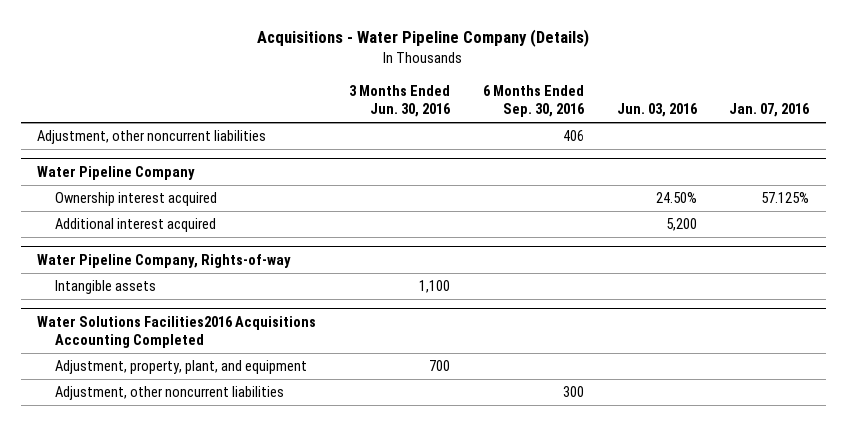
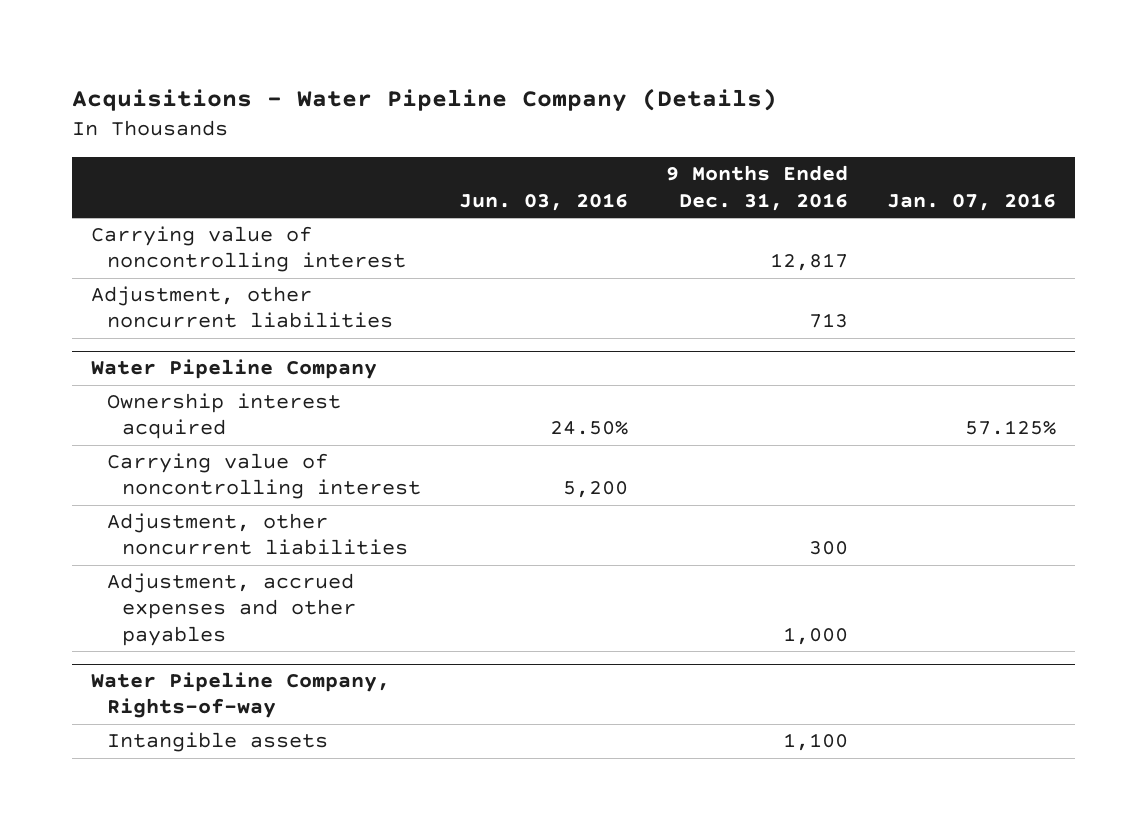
- | 3 Months Ended Jun. 30, 2016 | 6 Months Ended Sep. 30, 2016 | Jun. 03, 2016 | Jan. 07, 2016
+ | Jun. 03, 2016 | 9 Months Ended Dec. 31, 2016 | Jan. 07, 2016
+ Carrying value of noncontrolling interest | | 12,817 |
@ Water Pipeline Company
- Additional interest acquired | | | 5,200 |
+ Carrying value of noncontrolling interest | 5,200 | |
+ Adjustment, other noncurrent liabilities | | 300 |
+ Adjustment, accrued expenses and other payables | | 1,000 |
- Water Solutions Facilities2016 Acquisitions Accounting Completed
- Adjustment, property, plant, and equipment | 700 | | |
- Adjustment, other noncurrent liabilities | | 300 | |

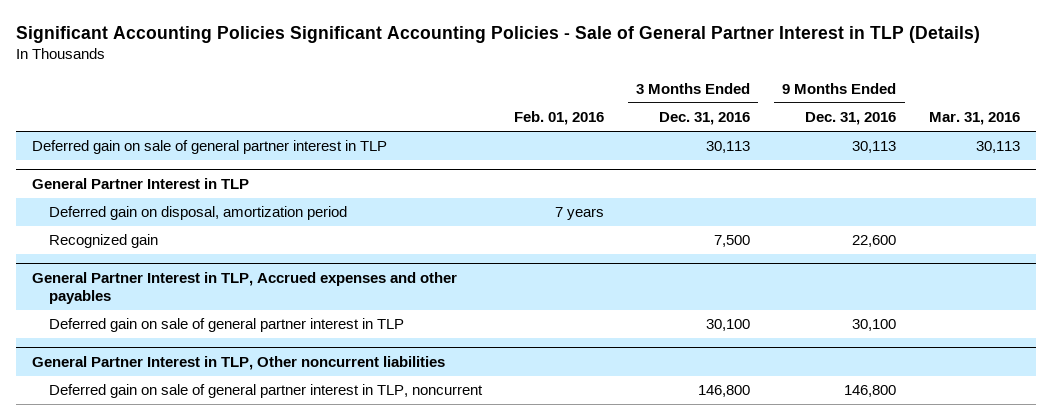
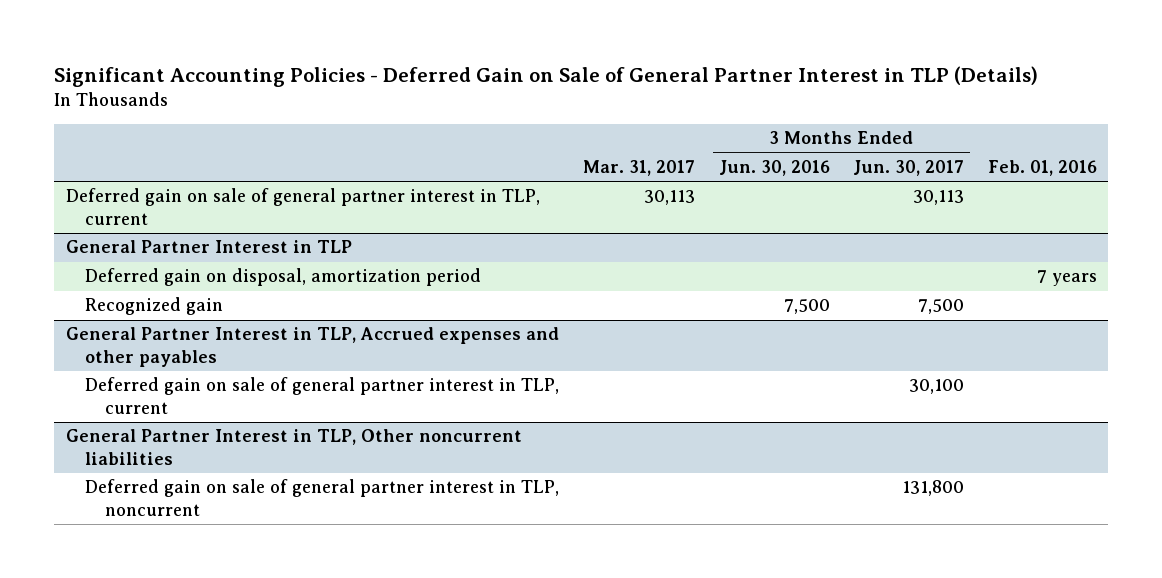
- Significant Accounting Policies Significant Accounting Policies - Sale of General Partner Interest in TLP (Details)
+ Significant Accounting Policies - Deferred Gain on Sale of General Partner Interest in TLP (Details)
- | Feb. 01, 2016 | 3 Months Ended Dec. 31, 2016 | 9 Months Ended Dec. 31, 2016 | Mar. 31, 2016
+ | Mar. 31, 2017 | 3 Months Ended Jun. 30, 2016 | 3 Months Ended Jun. 30, 2017 | Feb. 01, 2016
- Deferred gain on sale of general partner interest in TLP | | 30,113 | 30,113 | 30,113
+ Deferred gain on sale of general partner interest in TLP, current | 30,113 | | 30,113 |
@ General Partner Interest in TLP, Accrued expenses and other payables
- Deferred gain on sale of general partner interest in TLP | | 30,100 | 30,100 |
+ Deferred gain on sale of general partner interest in TLP, current | | | 30,100 |

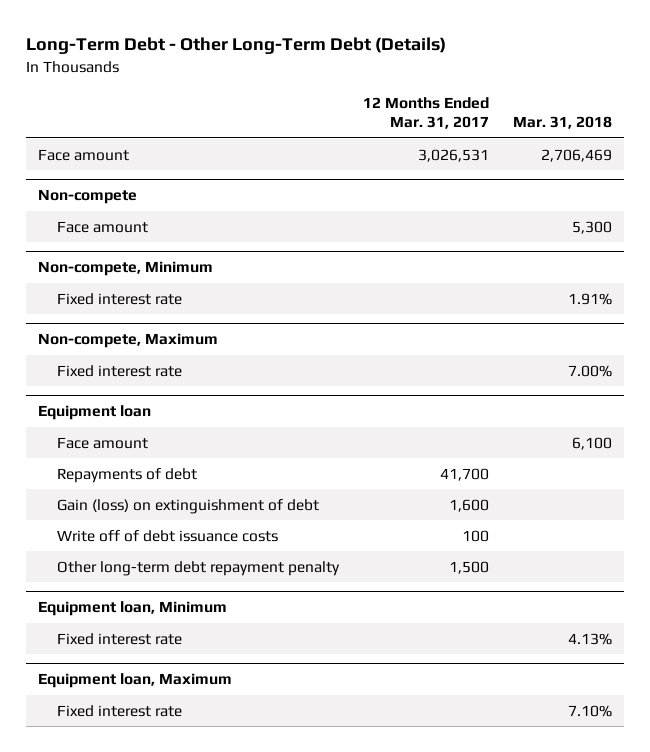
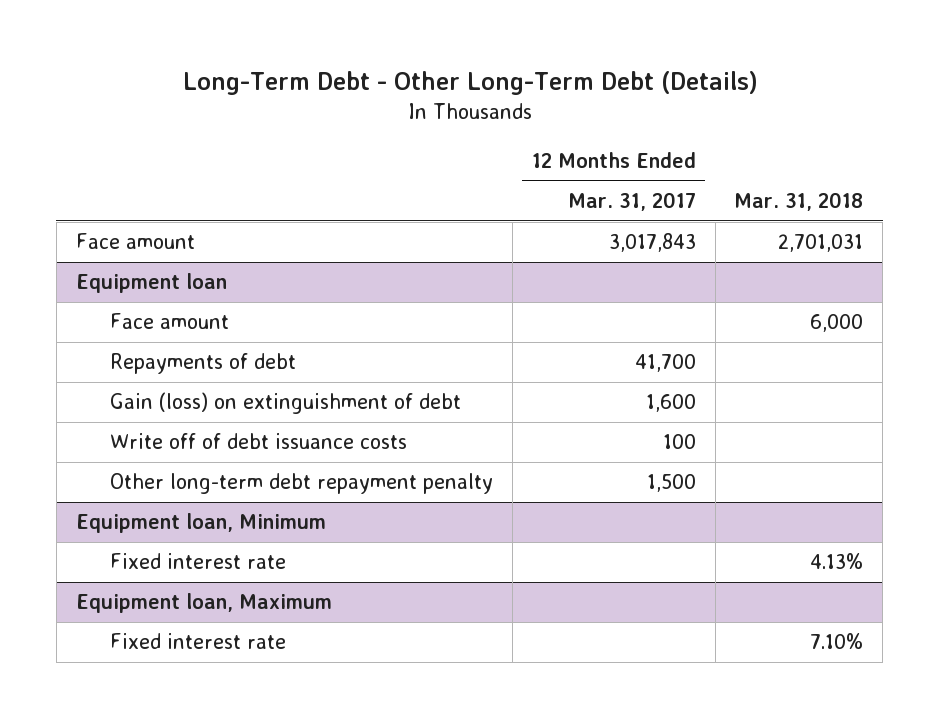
- Face amount | 3,026,531 | 2,706,469
- Non-compete
- Face amount | | 5,300
- Non-compete, Minimum
- Fixed interest rate | | 1.91%
- Non-compete, Maximum
- Fixed interest rate | | 7.00%
+ Face amount | 3,017,843 | 2,701,031
@ Equipment loan
- Face amount | | 6,100
+ Face amount | | 6,000

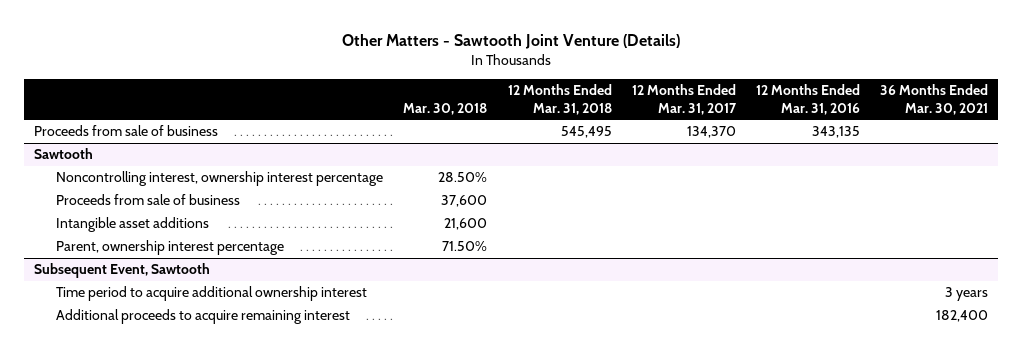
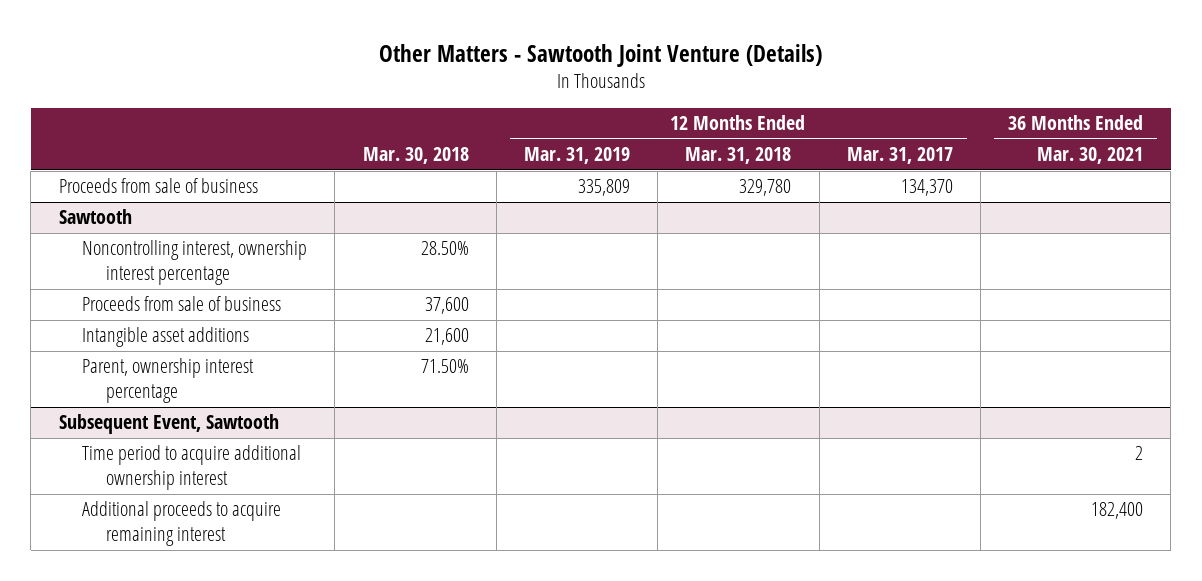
- | Mar. 30, 2018 | 12 Months Ended Mar. 31, 2018 | 12 Months Ended Mar. 31, 2017 | 12 Months Ended Mar. 31, 2016 | 36 Months Ended Mar. 30, 2021
+ | Mar. 30, 2018 | 12 Months Ended Mar. 31, 2019 | 12 Months Ended Mar. 31, 2018 | 12 Months Ended Mar. 31, 2017 | 36 Months Ended Mar. 30, 2021
- Proceeds from sale of business | | 545,495 | 134,370 | 343,135 |
+ Proceeds from sale of business | | 335,809 | 329,780 | 134,370 |
@ Subsequent Event, Sawtooth
- Time period to acquire additional ownership interest | | | | | 3 years
+ Time period to acquire additional ownership interest | | | | | 2

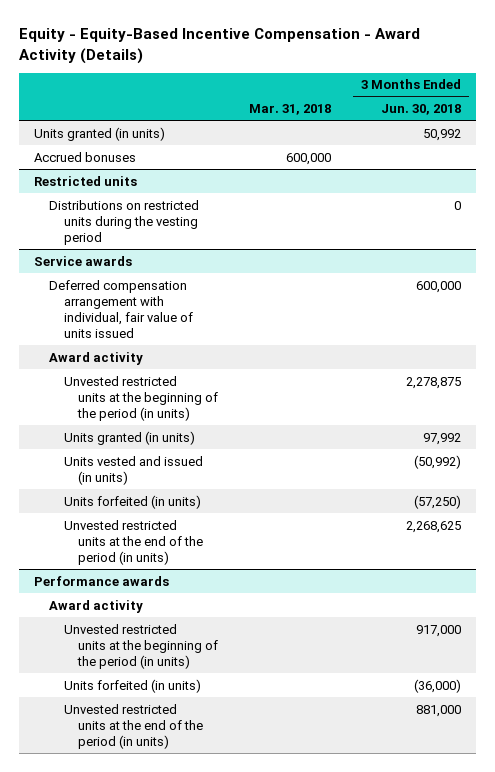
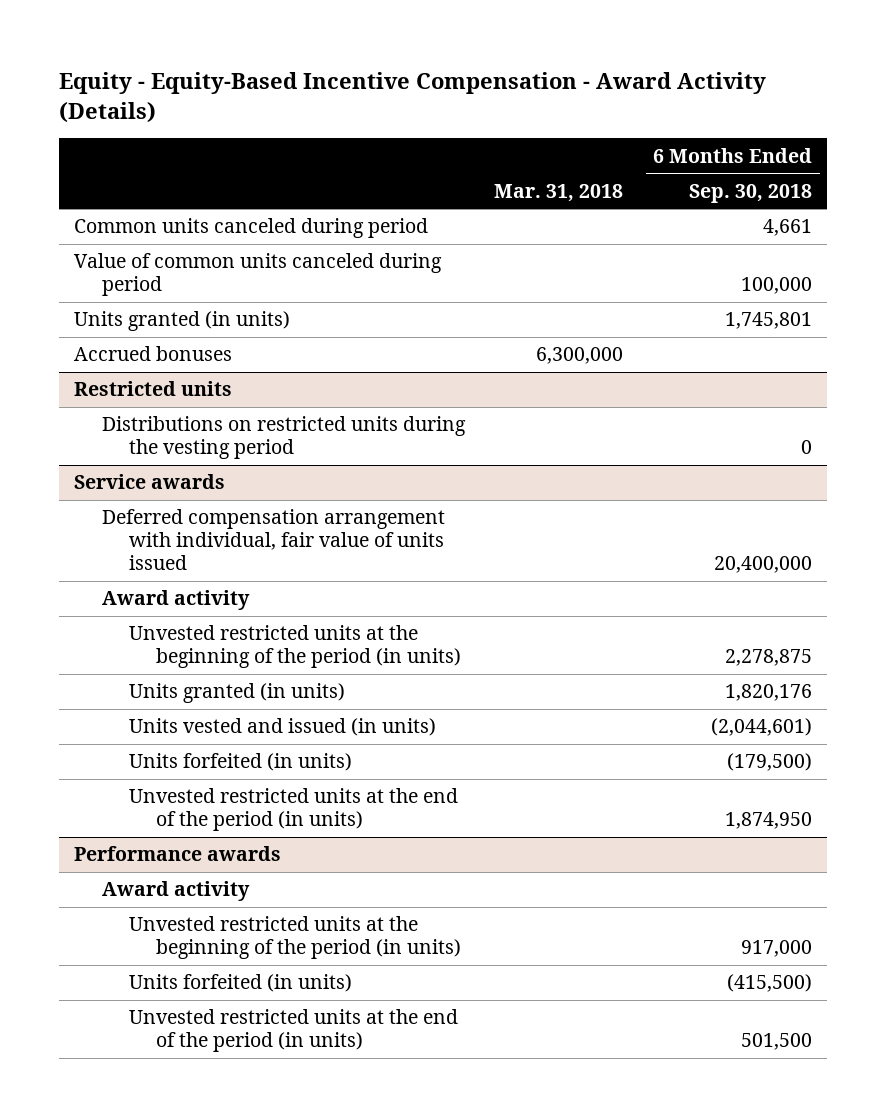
- | Mar. 31, 2018 | 3 Months Ended Jun. 30, 2018
+ | Mar. 31, 2018 | 6 Months Ended Sep. 30, 2018
+ Common units canceled during period | | 4,661
+ Value of common units canceled during period | | 100,000
- Accrued bonuses | 600,000 |
+ Accrued bonuses | 6,300,000 |

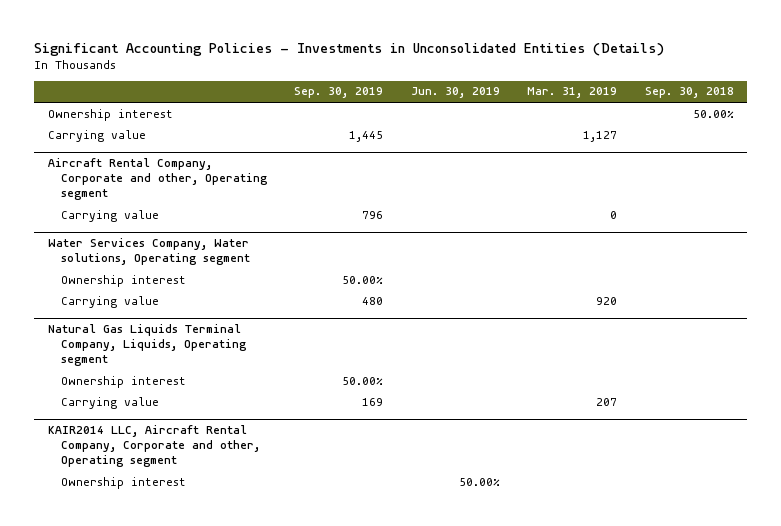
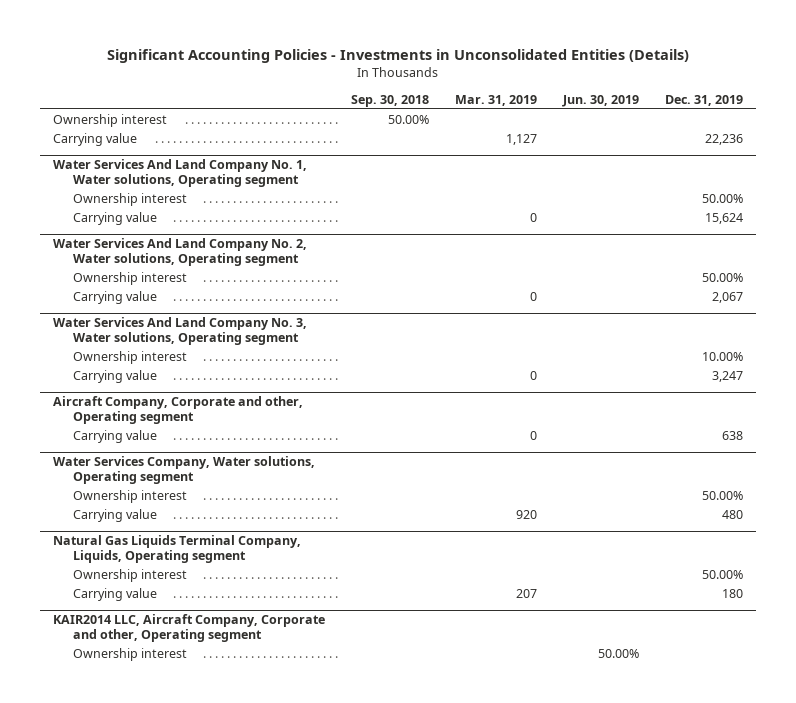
- | Sep. 30, 2019 | Jun. 30, 2019 | Mar. 31, 2019 | Sep. 30, 2018
+ | Sep. 30, 2018 | Mar. 31, 2019 | Jun. 30, 2019 | Dec. 31, 2019
- Aircraft Rental Company, Corporate and other, Operating segment
+ Water Services And Land Company No. 1, Water solutions, Operating segment
+ Ownership interest | | | | 50.00%
+ Carrying value | | 0 | | 15,624
+ Water Services And Land Company No. 2, Water solutions, Operating segment
+ Ownership interest | | | | 50.00%
+ Carrying value | | 0 | | 2,067
+ Water Services And Land Company No. 3, Water solutions, Operating segment
+ Ownership interest | | | | 10.00%
+ Carrying value | | 0 | | 3,247
+ Aircraft Company, Corporate and other, Operating segment
- KAIR2014 LLC, Aircraft Rental Company, Corporate and other, Operating segment
+ KAIR2014 LLC, Aircraft Company, Corporate and other, Operating segment

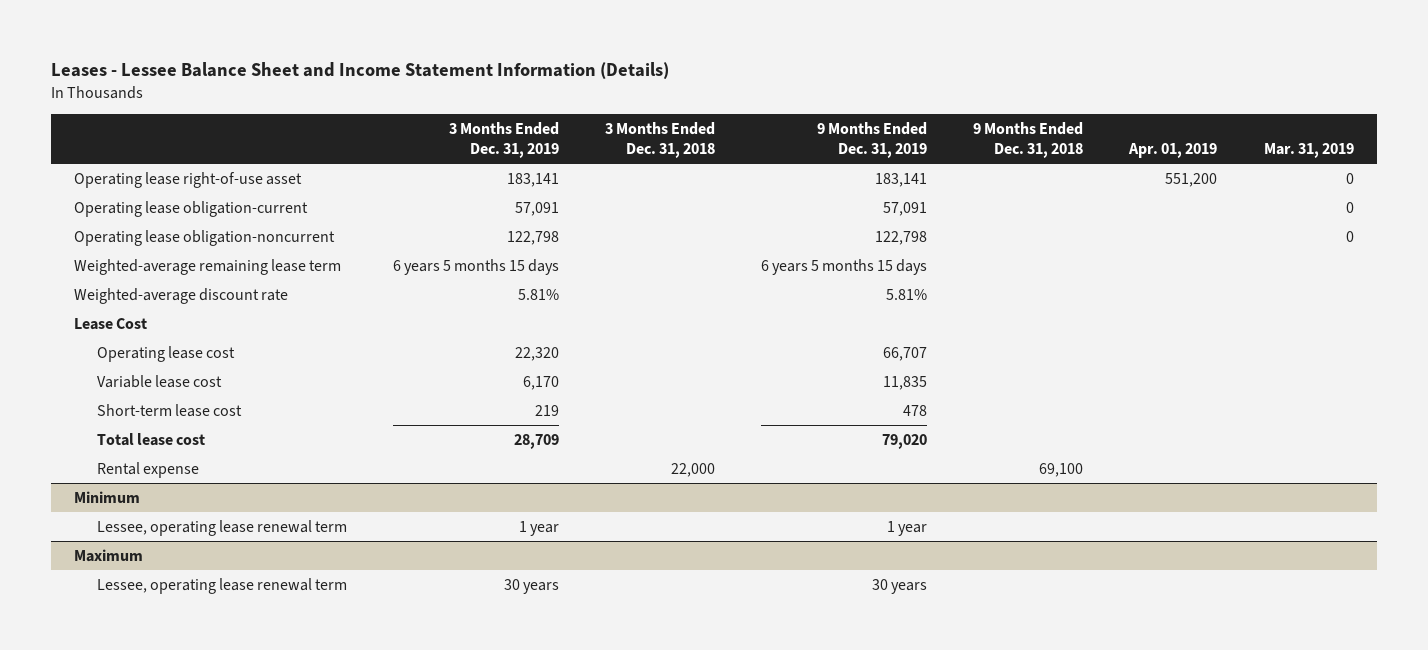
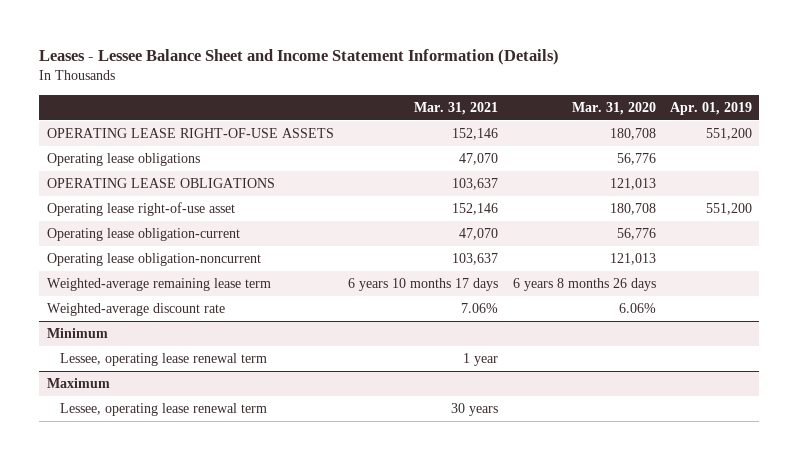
- | 3 Months Ended Dec. 31, 2019 | 3 Months Ended Dec. 31, 2018 | 9 Months Ended Dec. 31, 2019 | 9 Months Ended Dec. 31, 2018 | Apr. 01, 2019 | Mar. 31, 2019
+ | Mar. 31, 2021 | Mar. 31, 2020 | Apr. 01, 2019
+ OPERATING LEASE RIGHT-OF-USE ASSETS | 152,146 | 180,708 | 551,200
+ Operating lease obligations | 47,070 | 56,776 |
+ OPERATING LEASE OBLIGATIONS | 103,637 | 121,013 |
- Lease Cost
- Operating lease cost | 22,320 | | 66,707 | | |
- Variable lease cost | 6,170 | | 11,835 | | |
- Short-term lease cost | 219 | | 478 | | |
- Total lease cost | 28,709 | | 79,020 | | |
- Rental expense | | 22,000 | | 69,100 | |

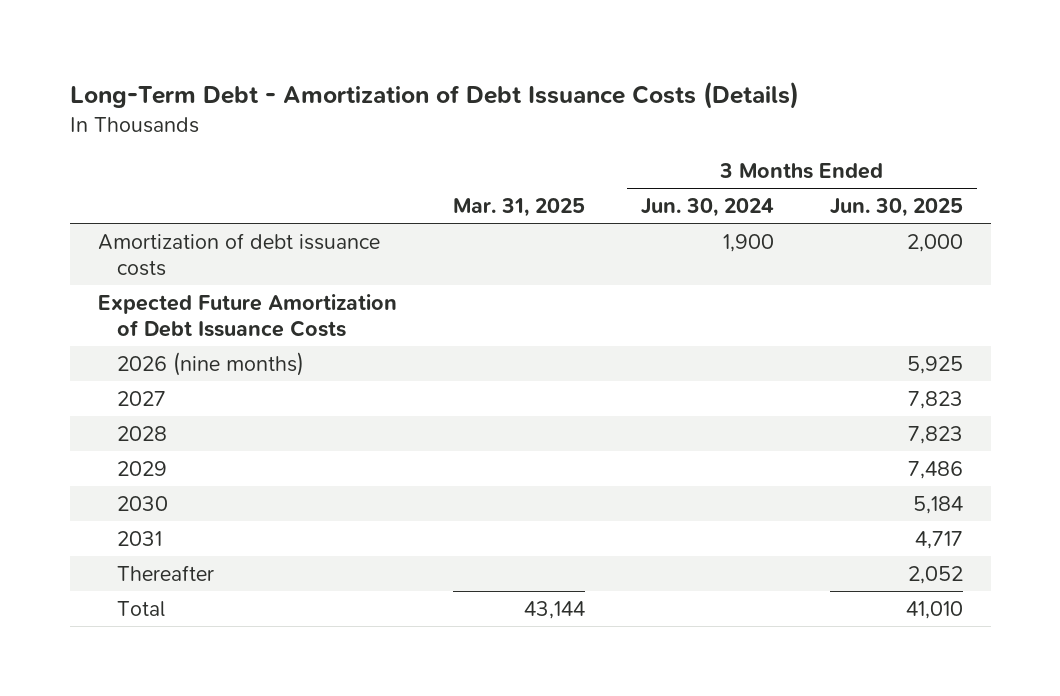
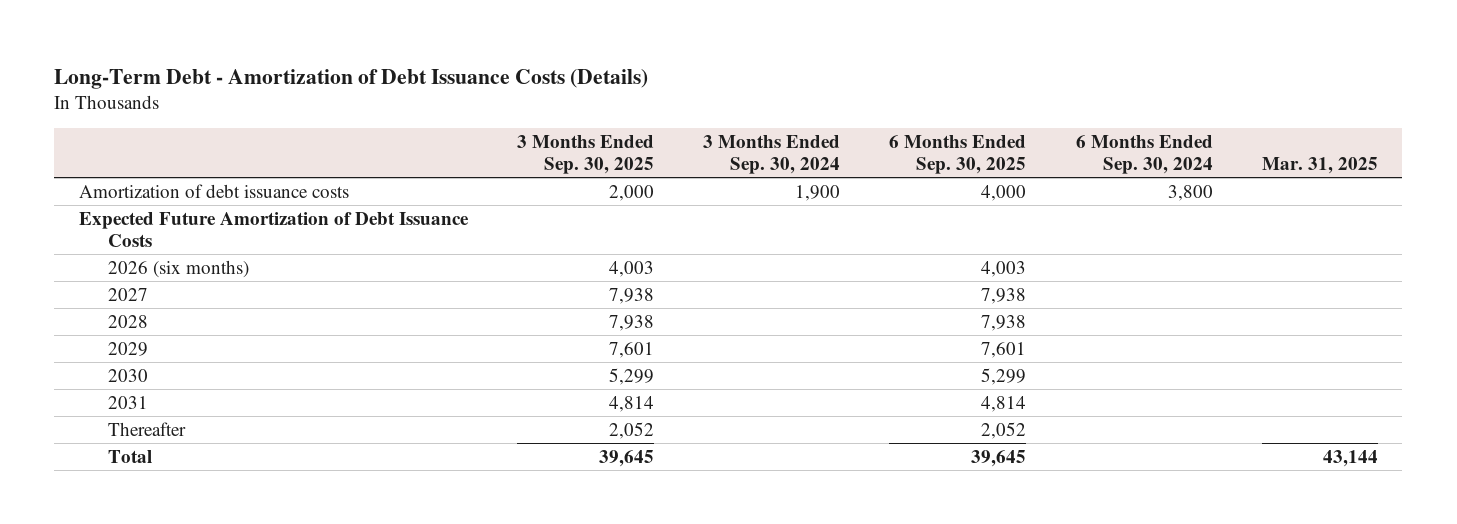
- | Mar. 31, 2025 | 3 Months Ended Jun. 30, 2024 | 3 Months Ended Jun. 30, 2025
+ | 3 Months Ended Sep. 30, 2025 | 3 Months Ended Sep. 30, 2024 | 6 Months Ended Sep. 30, 2025 | 6 Months Ended Sep. 30, 2024 | Mar. 31, 2025
- 2026 (nine months) | | | 5,925
+ 2026 (six months) | 4,003 | | 4,003 | |

